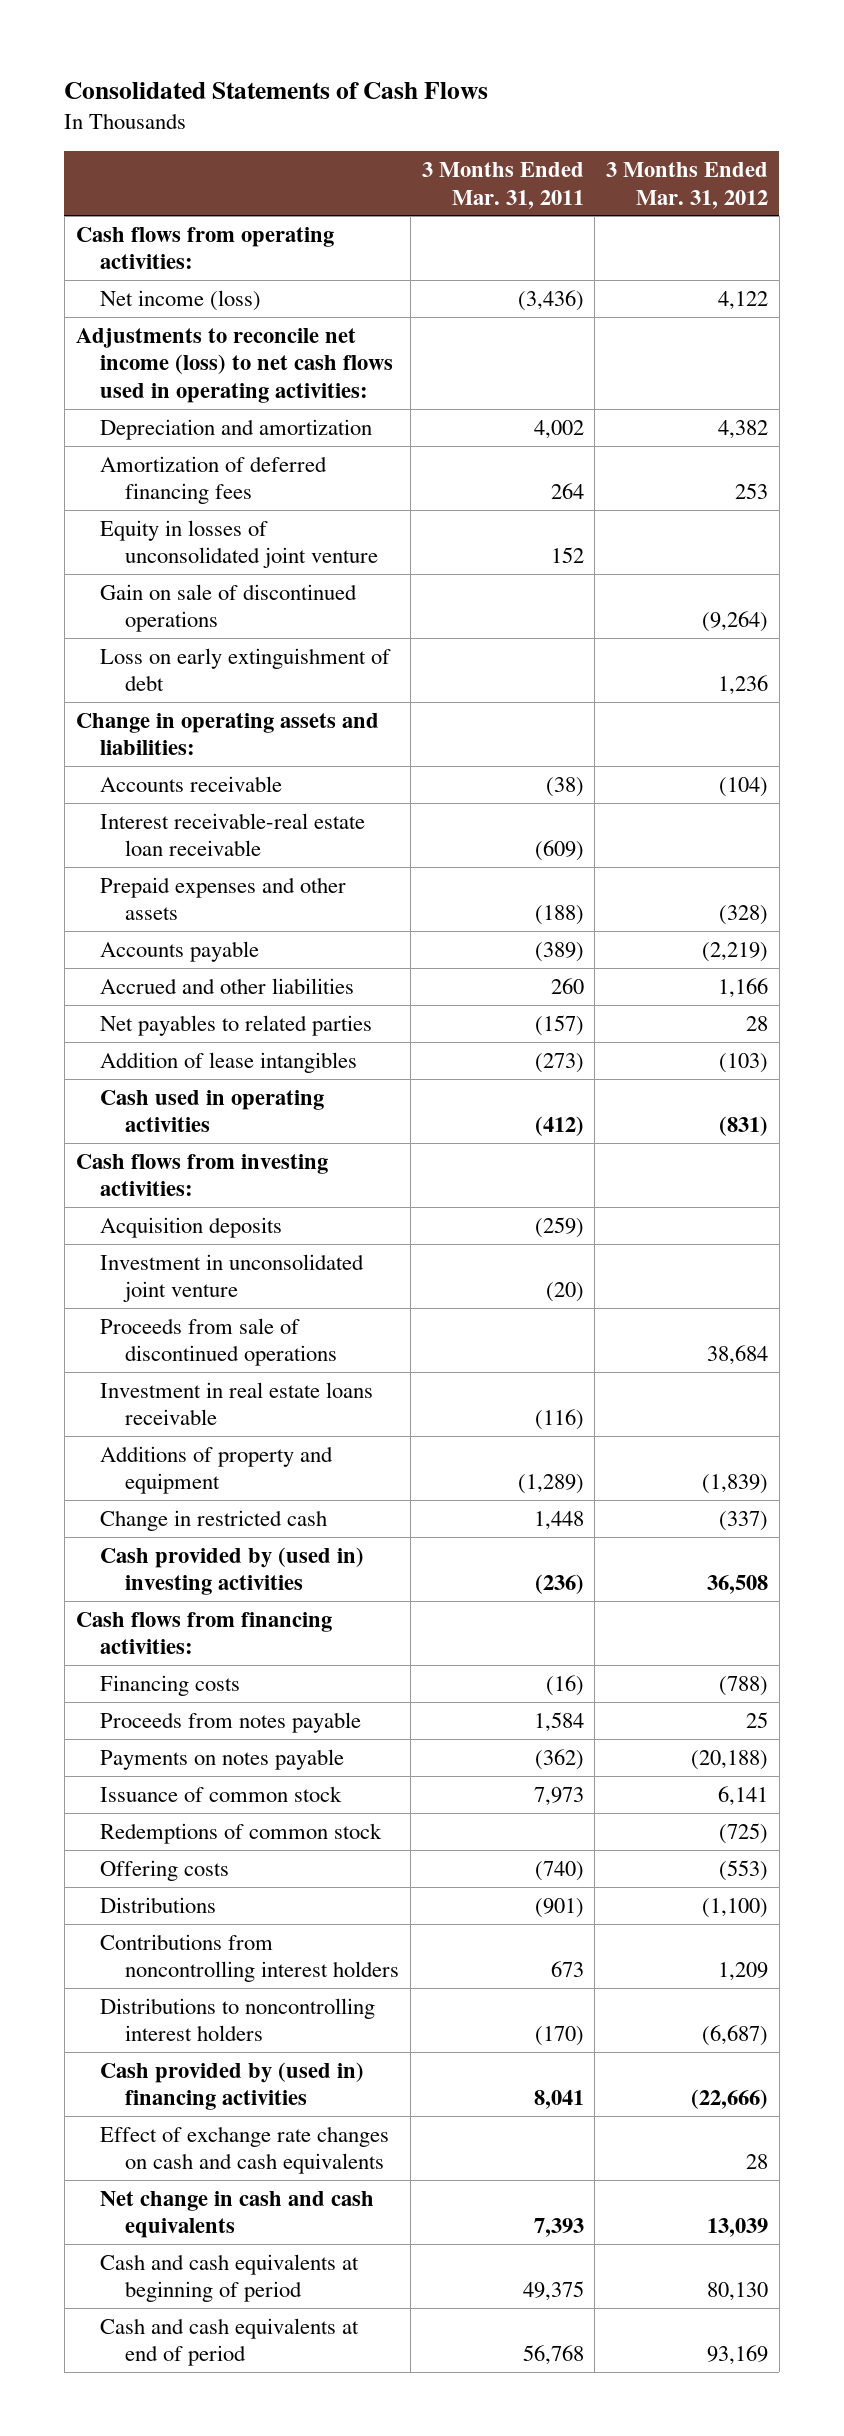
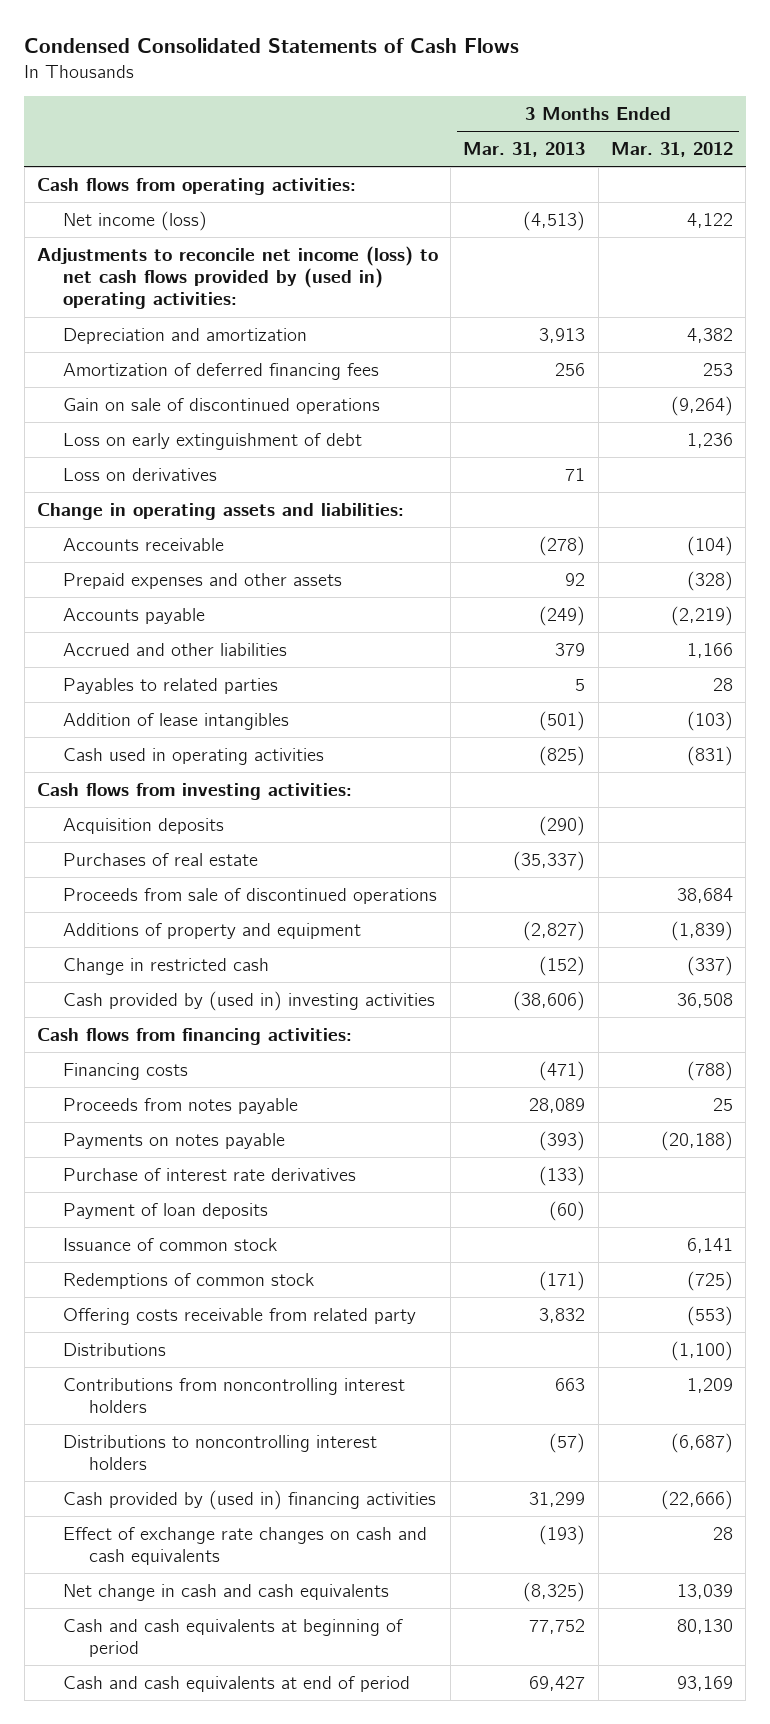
- Consolidated Statements of Cash Flows
+ Condensed Consolidated Statements of Cash Flows
- | 3 Months Ended Mar. 31, 2011 | 3 Months Ended Mar. 31, 2012
+ | 3 Months Ended Mar. 31, 2013 | 3 Months Ended Mar. 31, 2012
- Adjustments to reconcile net income (loss) to net cash flows used in operating activities:
+ Adjustments to reconcile net income (loss) to net cash flows provided by (used in) operating activities:
- Equity in losses of unconsolidated joint venture | 152 |
+ Loss on derivatives | 71 |
- Interest receivable-real estate loan receivable | (609) |
- Net payables to related parties | (157) | 28
+ Payables to related parties | 5 | 28
- Investment in unconsolidated joint venture | (20) |
+ Purchases of real estate | (35,337) |
- Investment in real estate loans receivable | (116) |
+ Purchase of interest rate derivatives | (133) |
+ Payment of loan deposits | (60) |
- Offering costs | (740) | (553)
+ Offering costs receivable from related party | 3,832 | (553)

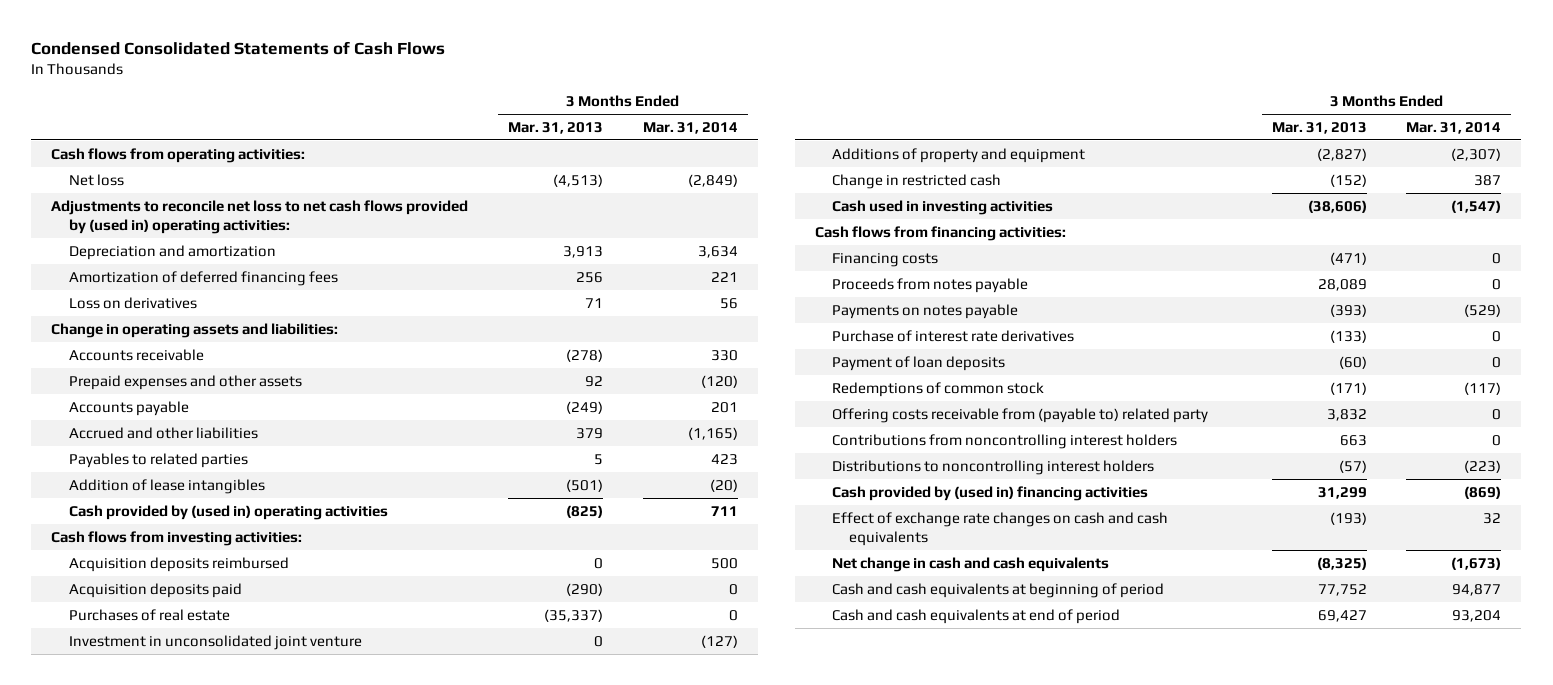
- | 3 Months Ended Mar. 31, 2013 | 3 Months Ended Mar. 31, 2012
+ | 3 Months Ended Mar. 31, 2013 | 3 Months Ended Mar. 31, 2014
- Net income (loss) | (4,513) | 4,122
- Adjustments to reconcile net income (loss) to net cash flows provided by (used in) operating activities:
+ Net loss | (4,513) | (2,849)
+ Adjustments to reconcile net loss to net cash flows provided by (used in) operating activities:
- Gain on sale of discontinued operations | | (9,264)
- Loss on early extinguishment of debt | | 1,236
- Cash used in operating activities | (825) | (831)
+ Cash provided by (used in) operating activities | (825) | 711
- Acquisition deposits | (290) |
+ Acquisition deposits reimbursed | 0 | 500
+ Acquisition deposits paid | (290) | 0
- Proceeds from sale of discontinued operations | | 38,684
+ Investment in unconsolidated joint venture | 0 | (127)
- Cash provided by (used in) investing activities | (38,606) | 36,508
+ Cash used in investing activities | (38,606) | (1,547)
- Issuance of common stock | | 6,141
- Offering costs receivable from related party | 3,832 | (553)
- Distributions | | (1,100)
+ Offering costs receivable from (payable to) related party | 3,832 | 0

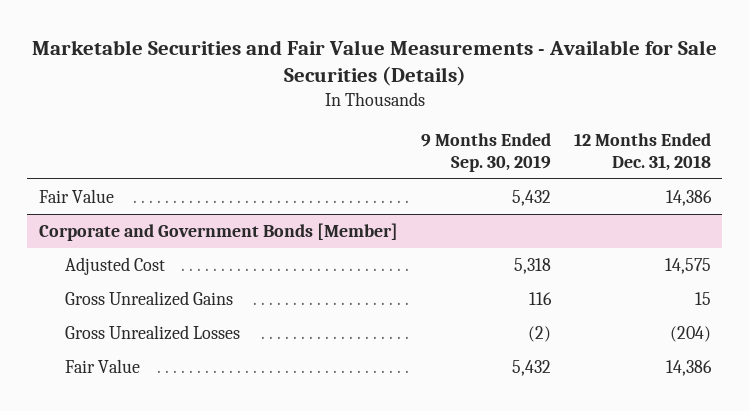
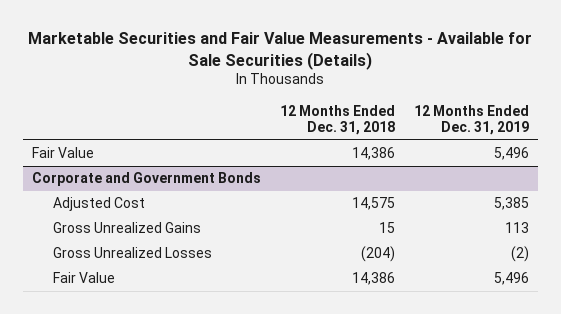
- | 9 Months Ended Sep. 30, 2019 | 12 Months Ended Dec. 31, 2018
+ | 12 Months Ended Dec. 31, 2018 | 12 Months Ended Dec. 31, 2019
- Corporate and Government Bonds [Member]
+ Corporate and Government Bonds

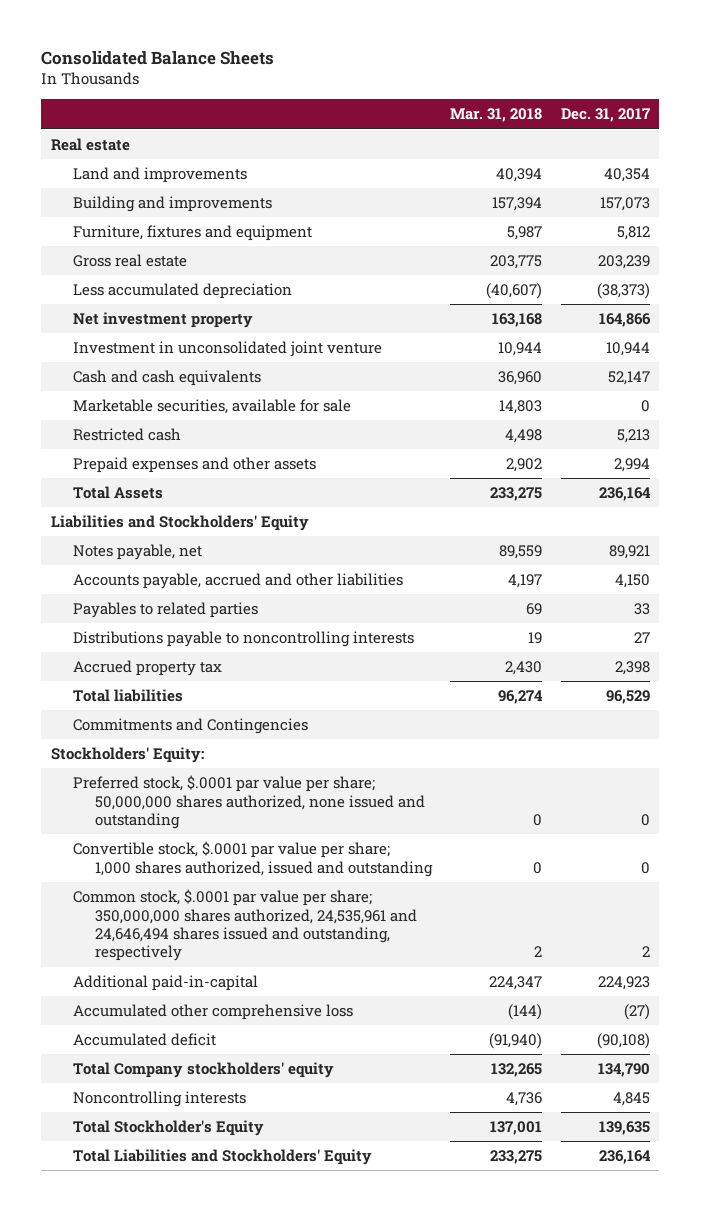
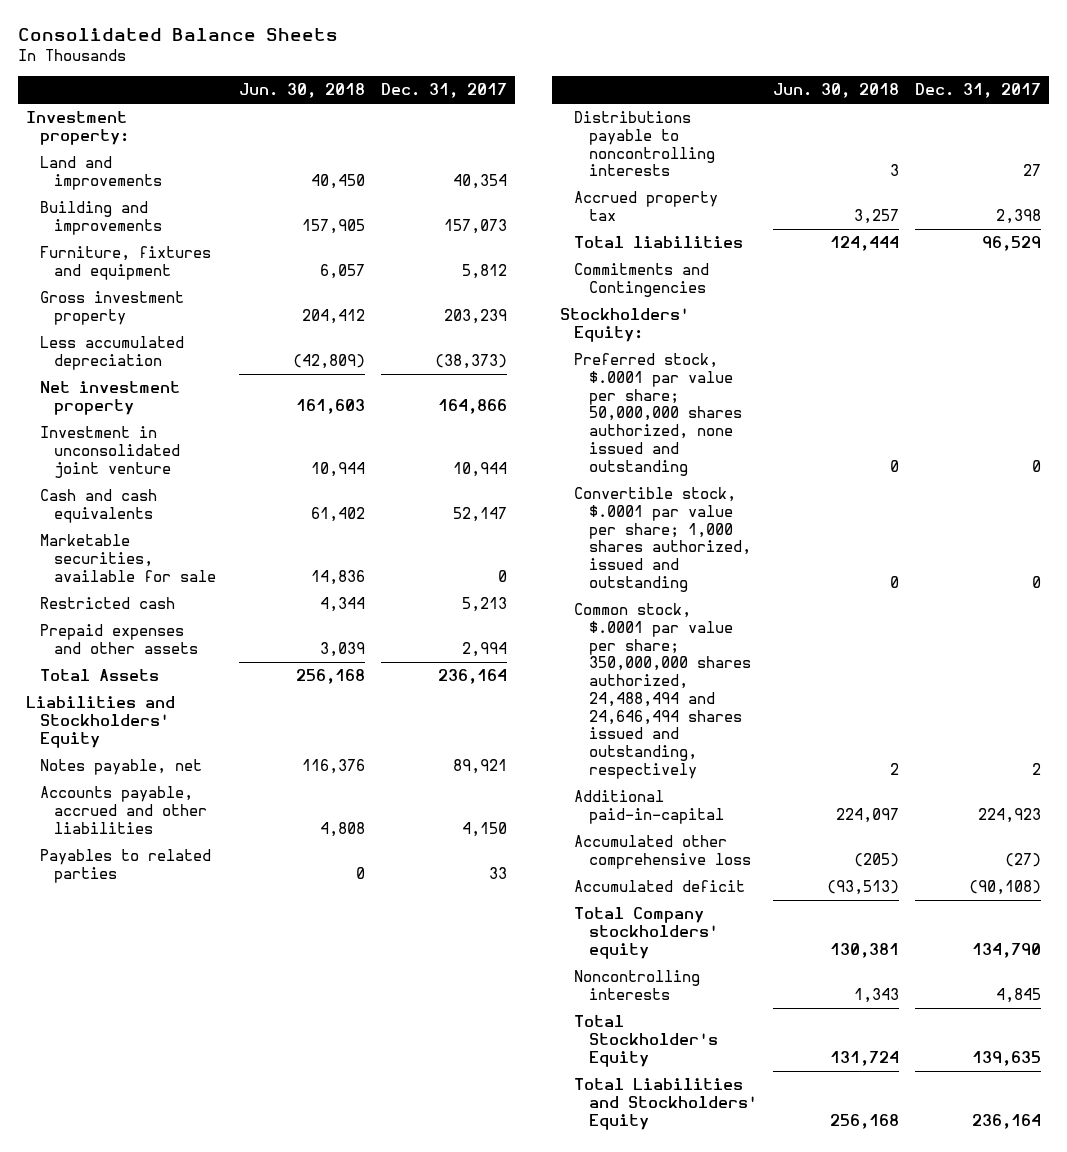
- | Mar. 31, 2018 | Dec. 31, 2017
+ | Jun. 30, 2018 | Dec. 31, 2017
- Real estate
+ Investment property:
- Gross real estate | 203,775 | 203,239
+ Gross investment property | 204,412 | 203,239
- Common stock, $.0001 par value per share; 350,000,000 shares authorized, 24,535,961 and 24,646,494 shares issued and outstanding, respectively | 2 | 2
+ Common stock, $.0001 par value per share; 350,000,000 shares authorized, 24,488,494 and 24,646,494 shares issued and outstanding, respectively | 2 | 2

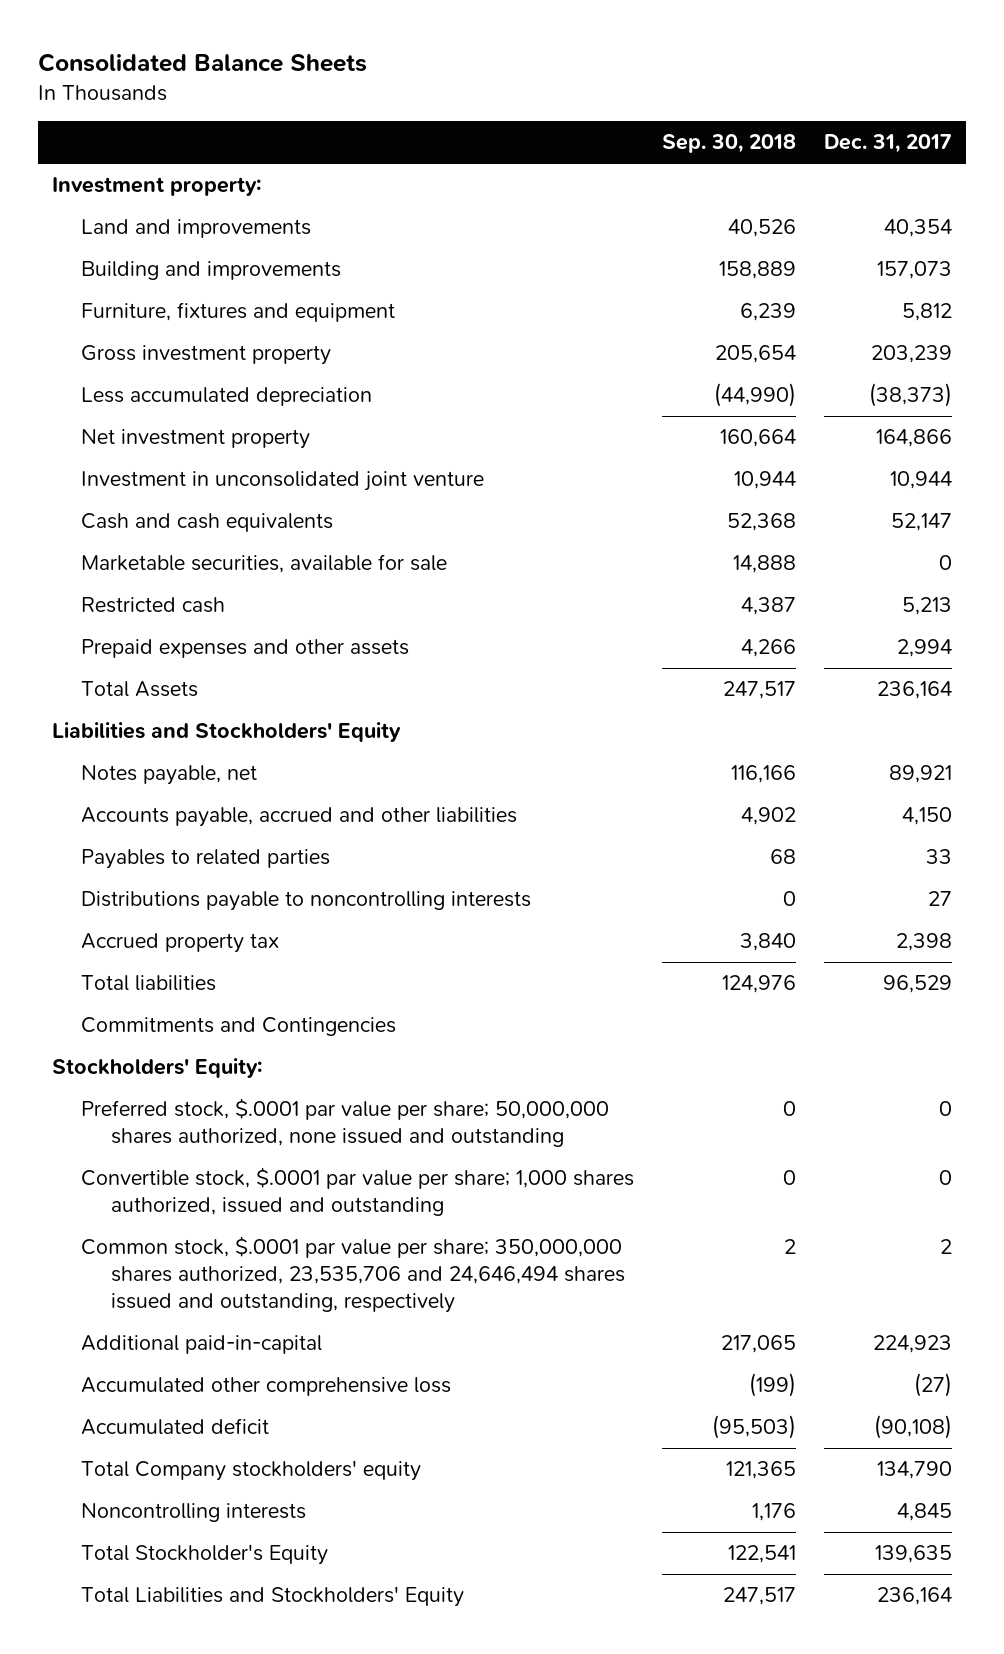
- | Jun. 30, 2018 | Dec. 31, 2017
+ | Sep. 30, 2018 | Dec. 31, 2017
- Common stock, $.0001 par value per share; 350,000,000 shares authorized, 24,488,494 and 24,646,494 shares issued and outstanding, respectively | 2 | 2
+ Common stock, $.0001 par value per share; 350,000,000 shares authorized, 23,535,706 and 24,646,494 shares issued and outstanding, respectively | 2 | 2

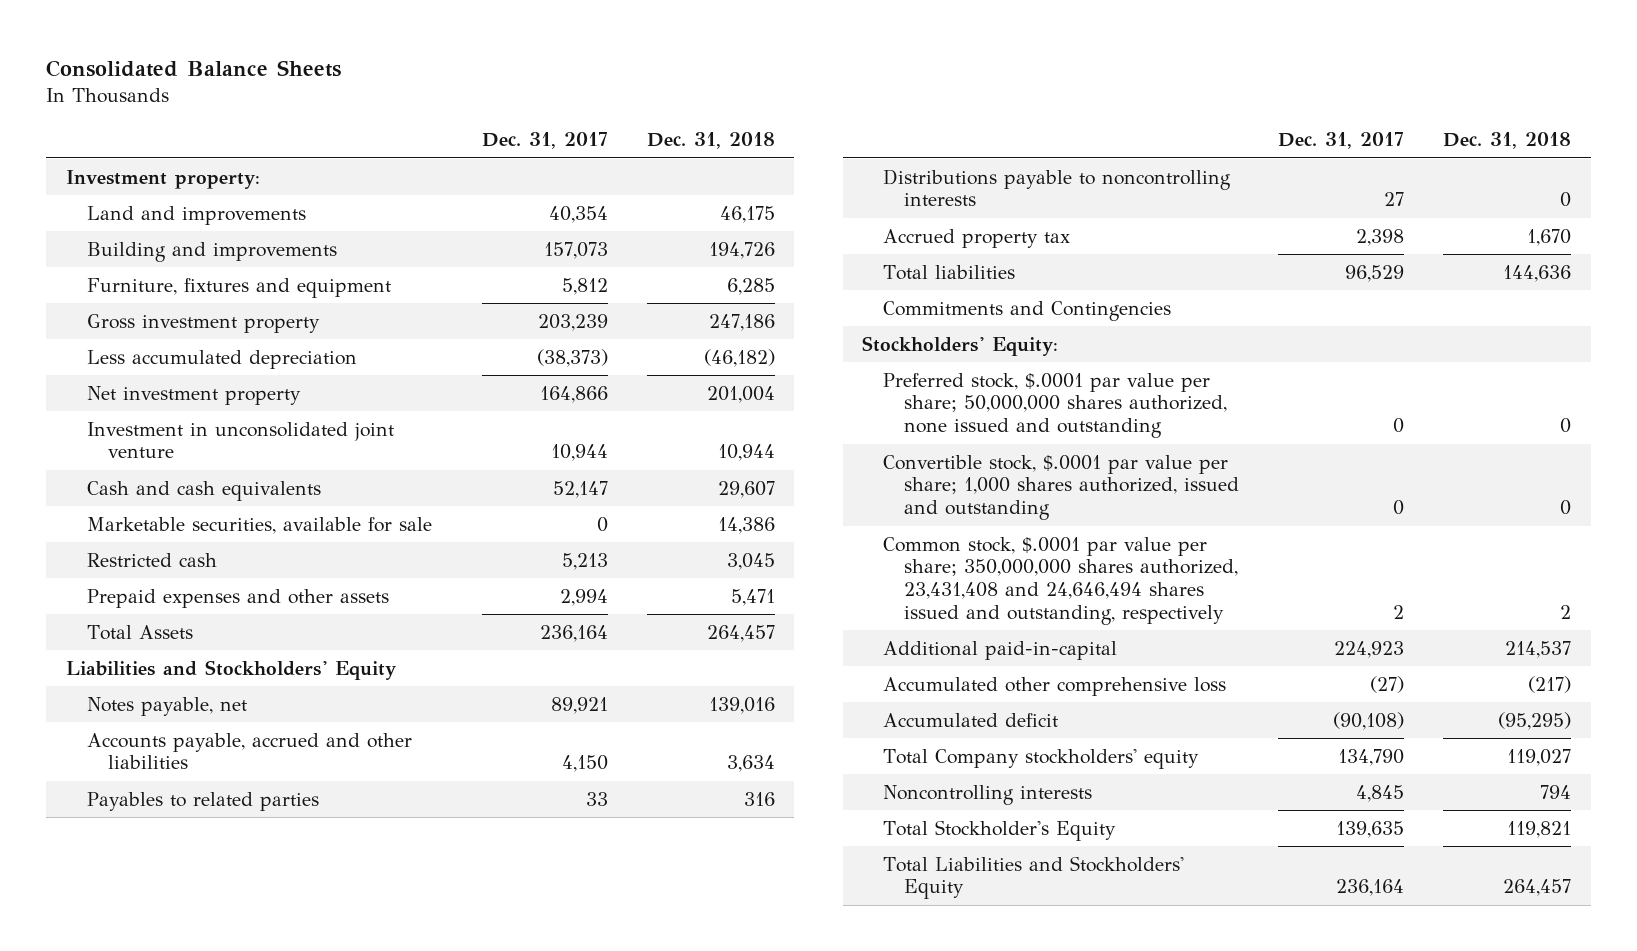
- | Sep. 30, 2018 | Dec. 31, 2017
+ | Dec. 31, 2017 | Dec. 31, 2018
- Common stock, $.0001 par value per share; 350,000,000 shares authorized, 23,535,706 and 24,646,494 shares issued and outstanding, respectively | 2 | 2
+ Common stock, $.0001 par value per share; 350,000,000 shares authorized, 23,431,408 and 24,646,494 shares issued and outstanding, respectively | 2 | 2

